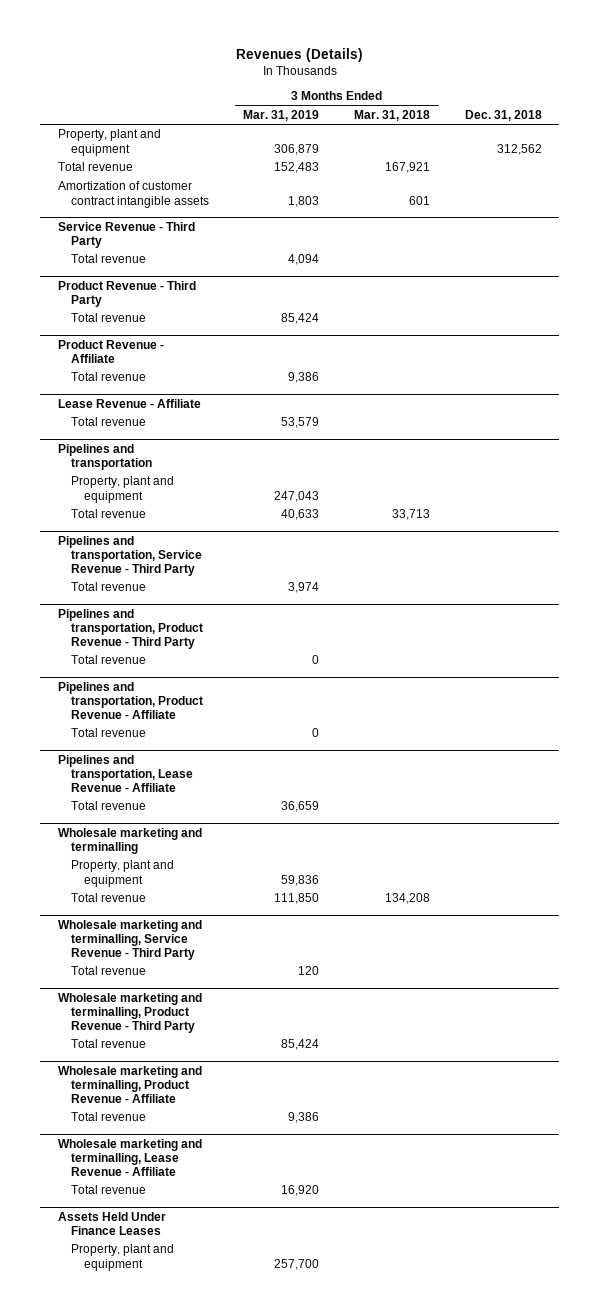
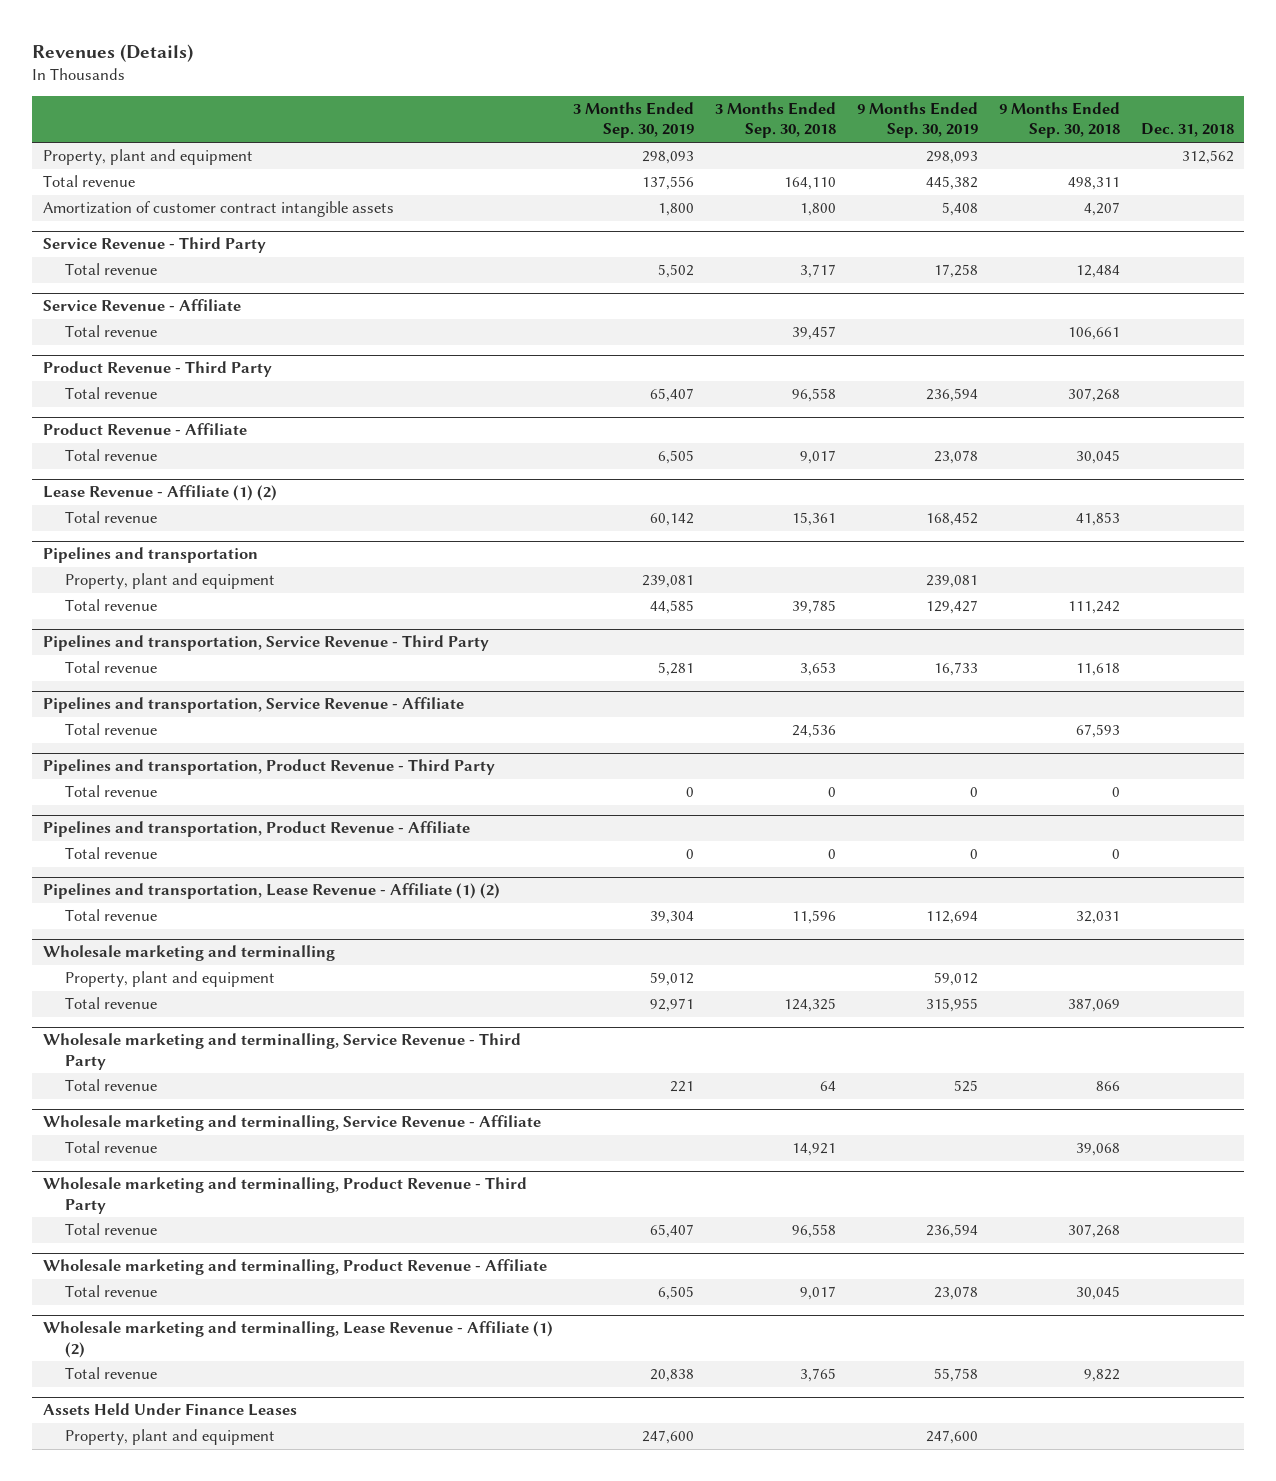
- | 3 Months Ended Mar. 31, 2019 | 3 Months Ended Mar. 31, 2018 | Dec. 31, 2018
+ | 3 Months Ended Sep. 30, 2019 | 3 Months Ended Sep. 30, 2018 | 9 Months Ended Sep. 30, 2019 | 9 Months Ended Sep. 30, 2018 | Dec. 31, 2018
+ Service Revenue - Affiliate
+ Total revenue | | 39,457 | | 106,661 |
- Lease Revenue - Affiliate
+ Lease Revenue - Affiliate (1) (2)
+ Pipelines and transportation, Service Revenue - Affiliate
+ Total revenue | | 24,536 | | 67,593 |
- Pipelines and transportation, Lease Revenue - Affiliate
+ Pipelines and transportation, Lease Revenue - Affiliate (1) (2)
+ Wholesale marketing and terminalling, Service Revenue - Affiliate
+ Total revenue | | 14,921 | | 39,068 |
- Wholesale marketing and terminalling, Lease Revenue - Affiliate
+ Wholesale marketing and terminalling, Lease Revenue - Affiliate (1) (2)

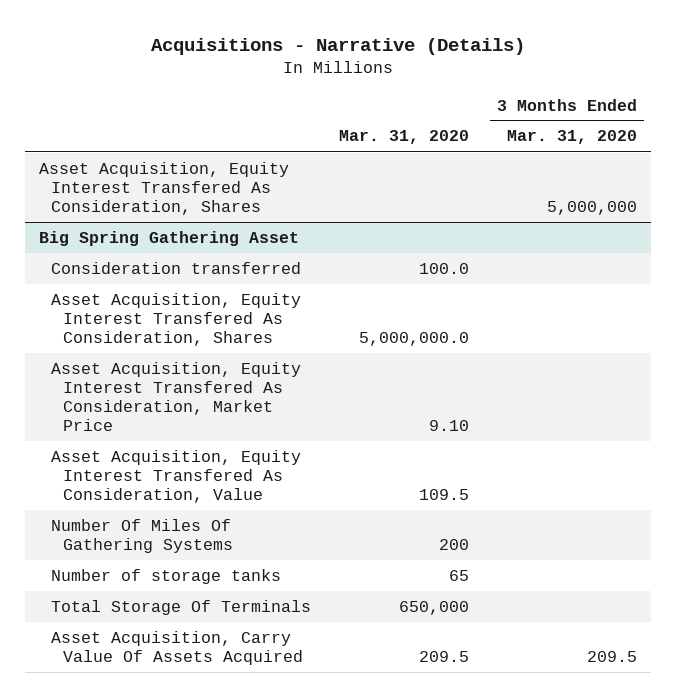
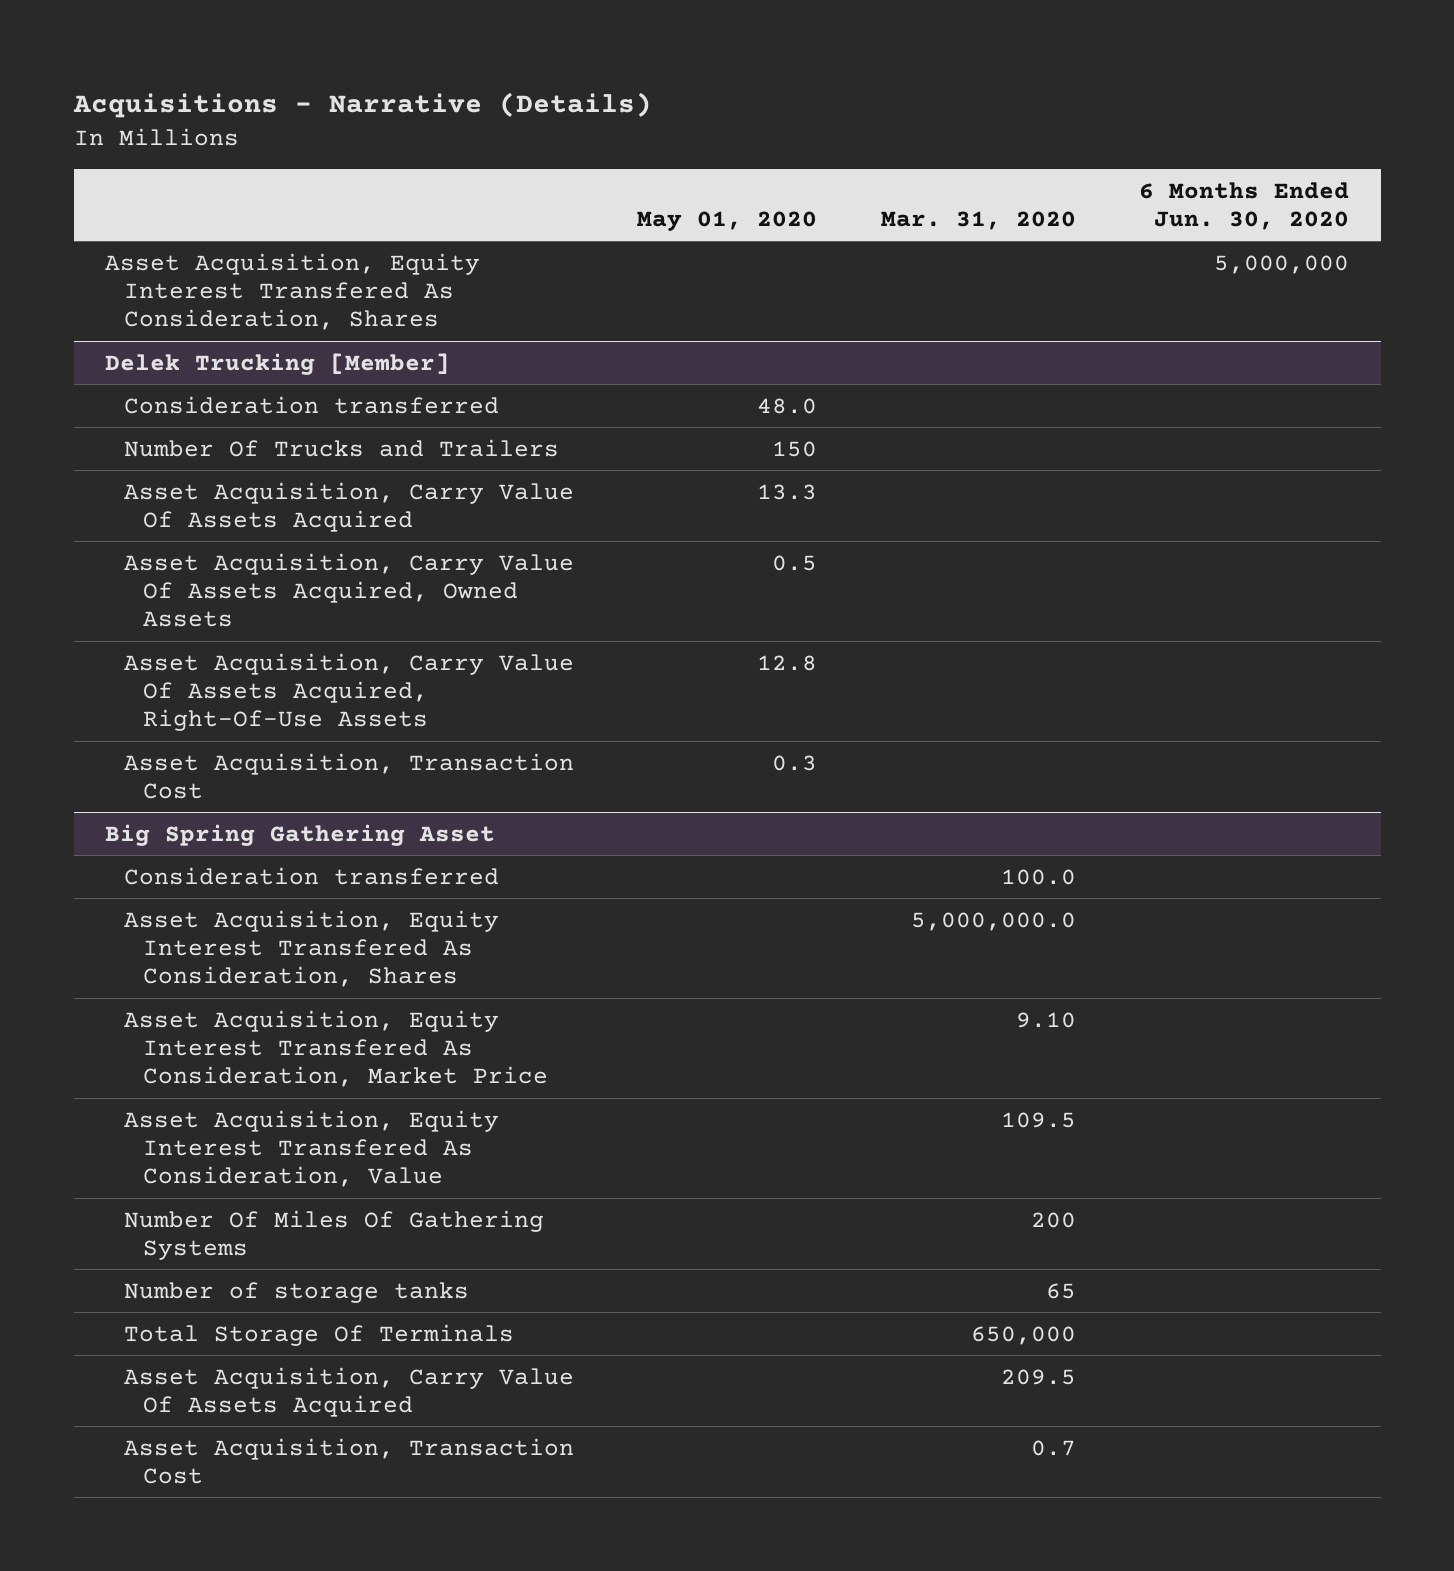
- | Mar. 31, 2020 | 3 Months Ended Mar. 31, 2020
+ | May 01, 2020 | Mar. 31, 2020 | 6 Months Ended Jun. 30, 2020
+ Delek Trucking [Member]
+ Consideration transferred | 48.0 | |
+ Number Of Trucks and Trailers | 150 | |
+ Asset Acquisition, Carry Value Of Assets Acquired | 13.3 | |
+ Asset Acquisition, Carry Value Of Assets Acquired, Owned Assets | 0.5 | |
+ Asset Acquisition, Carry Value Of Assets Acquired, Right-Of-Use Assets | 12.8 | |
+ Asset Acquisition, Transaction Cost | 0.3 | |
@ Big Spring Gathering Asset
+ Asset Acquisition, Transaction Cost | | 0.7 |

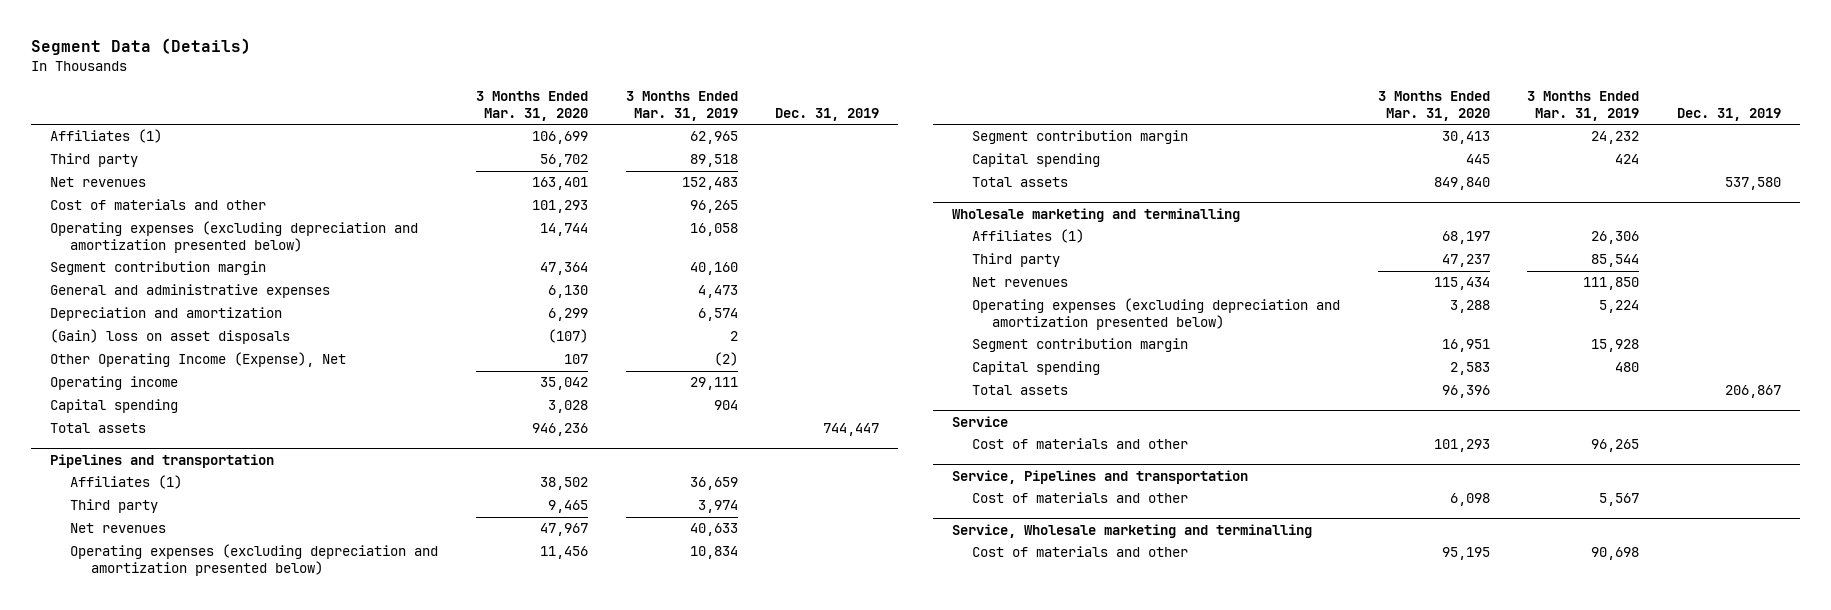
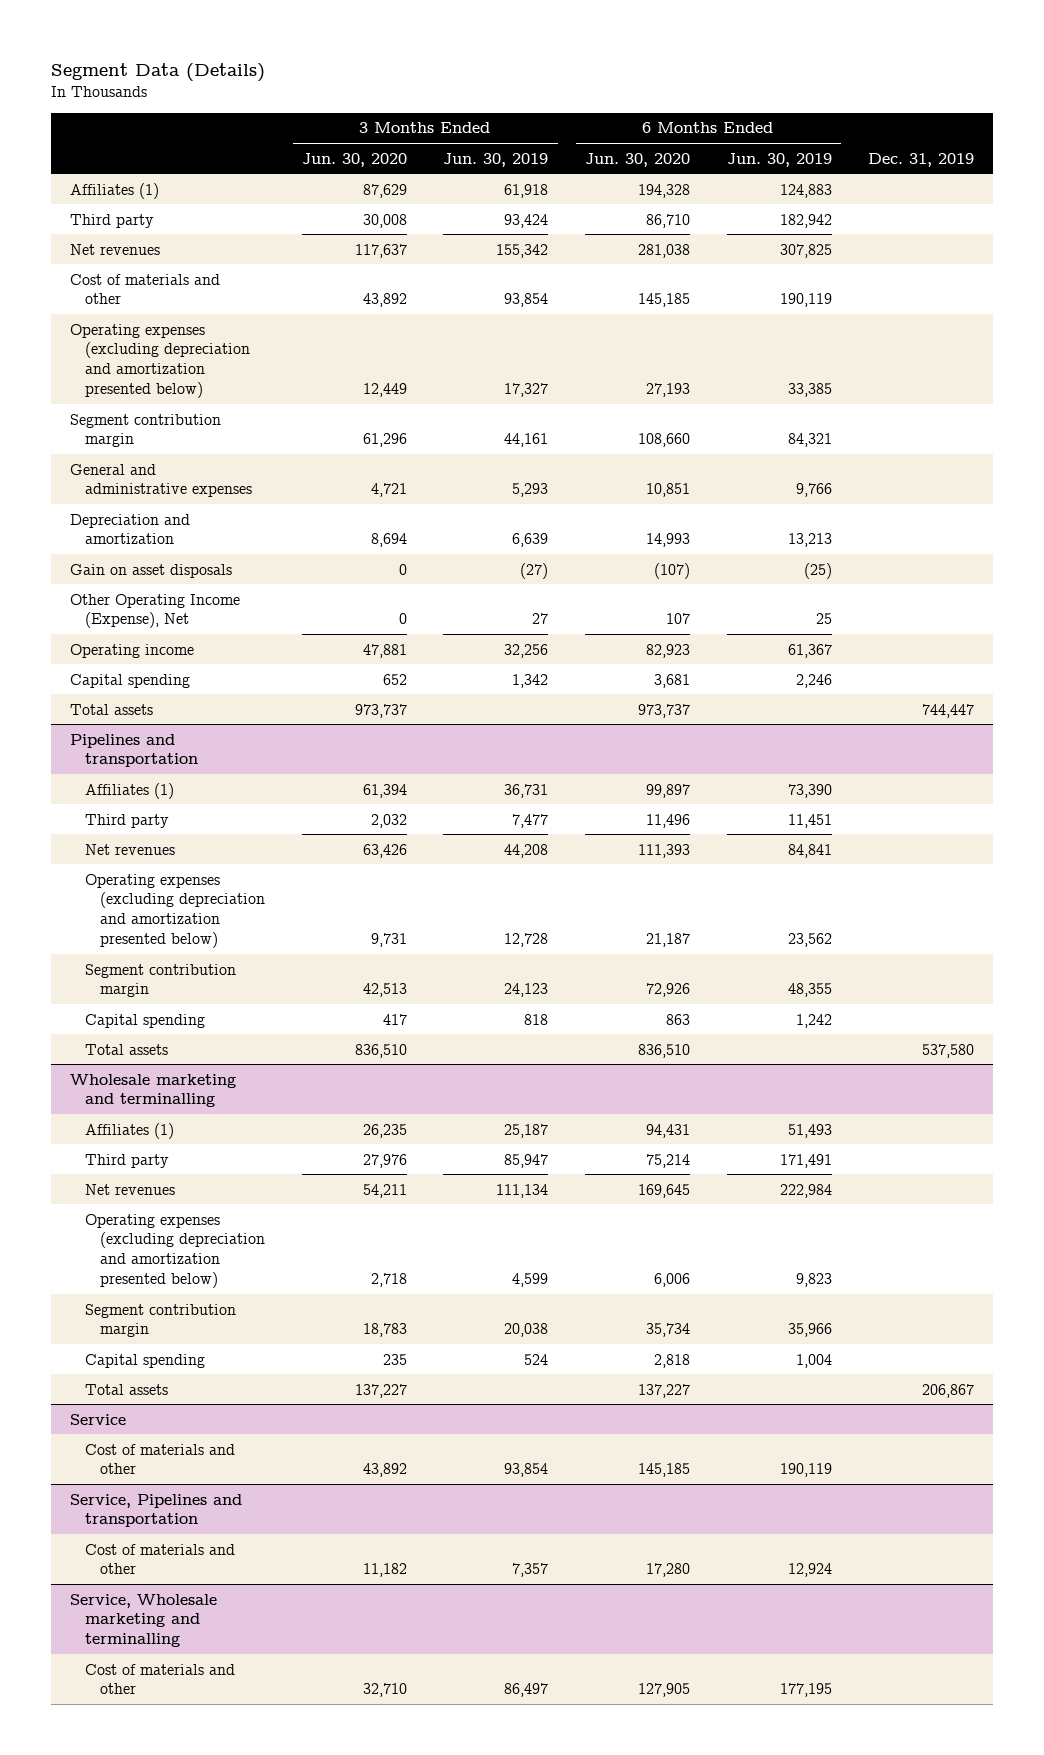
- | 3 Months Ended Mar. 31, 2020 | 3 Months Ended Mar. 31, 2019 | Dec. 31, 2019
+ | 3 Months Ended Jun. 30, 2020 | 3 Months Ended Jun. 30, 2019 | 6 Months Ended Jun. 30, 2020 | 6 Months Ended Jun. 30, 2019 | Dec. 31, 2019
- (Gain) loss on asset disposals | (107) | 2 |
+ Gain on asset disposals | 0 | (27) | (107) | (25) |

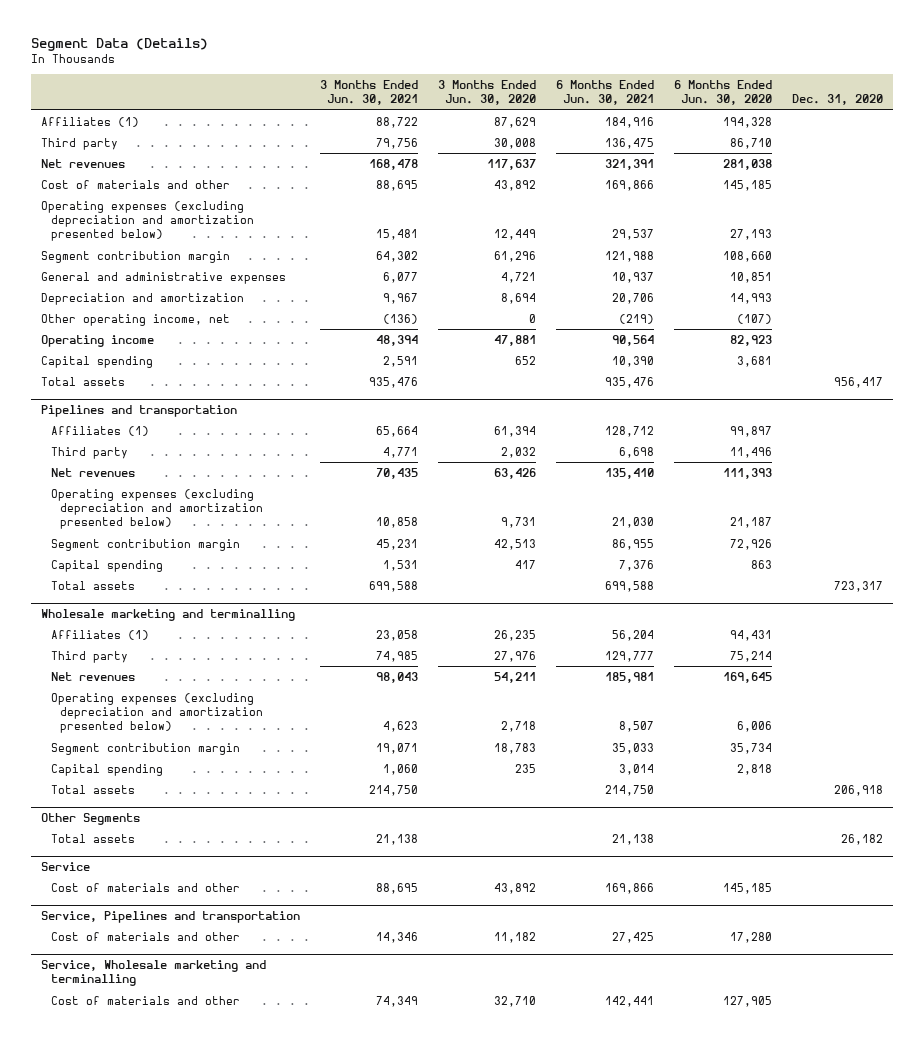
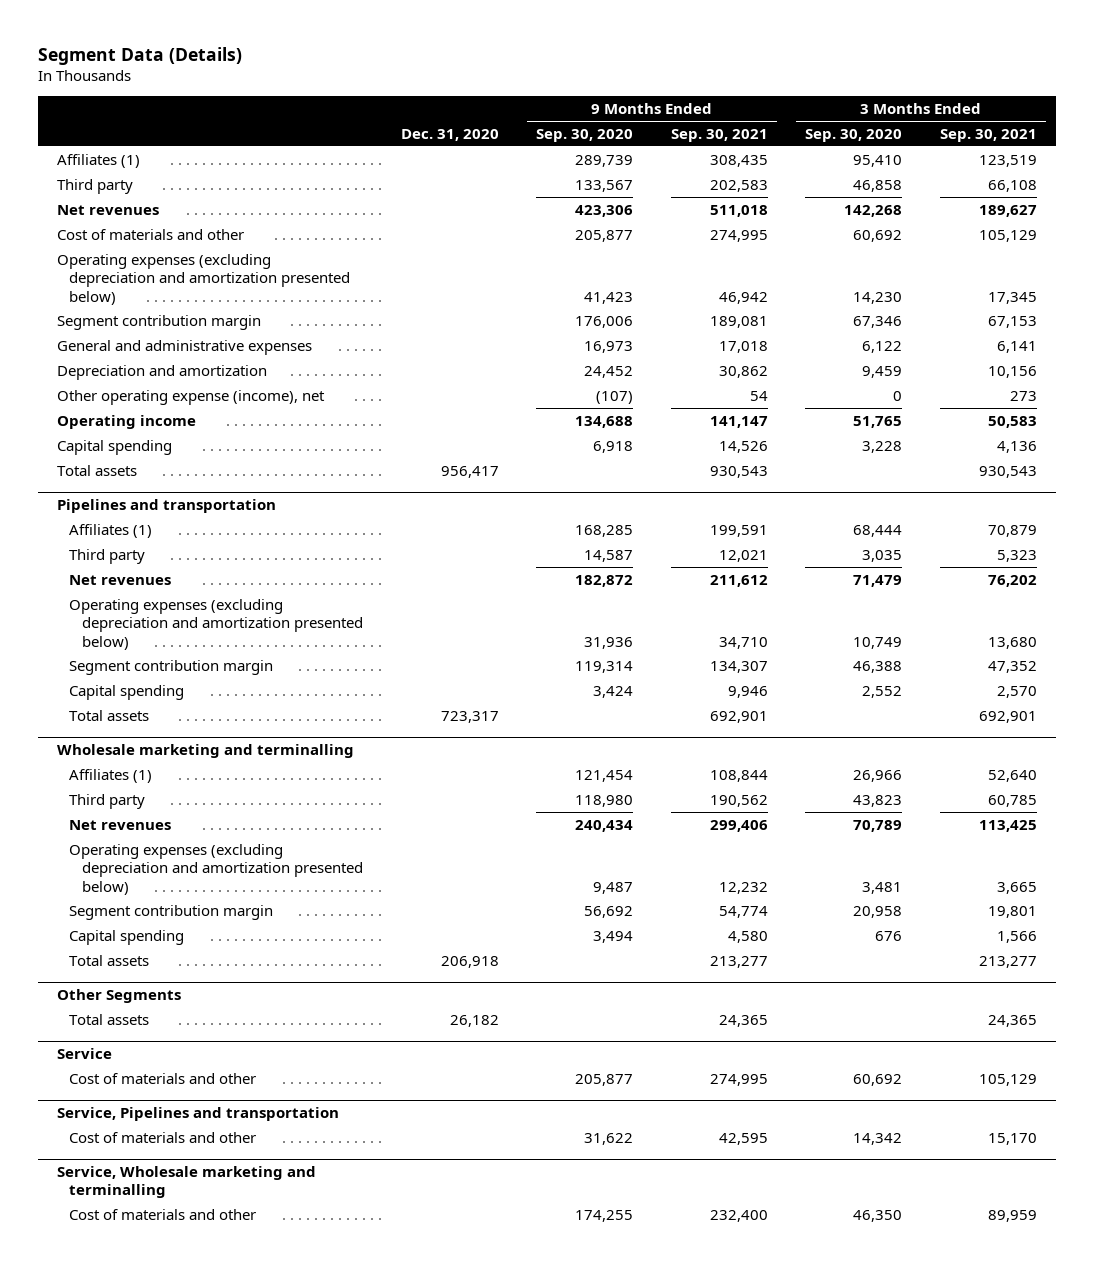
- | 3 Months Ended Jun. 30, 2021 | 3 Months Ended Jun. 30, 2020 | 6 Months Ended Jun. 30, 2021 | 6 Months Ended Jun. 30, 2020 | Dec. 31, 2020
+ | Dec. 31, 2020 | 9 Months Ended Sep. 30, 2020 | 9 Months Ended Sep. 30, 2021 | 3 Months Ended Sep. 30, 2020 | 3 Months Ended Sep. 30, 2021
- Other operating income, net | (136) | 0 | (219) | (107) |
+ Other operating expense (income), net | | (107) | 54 | 0 | 273

